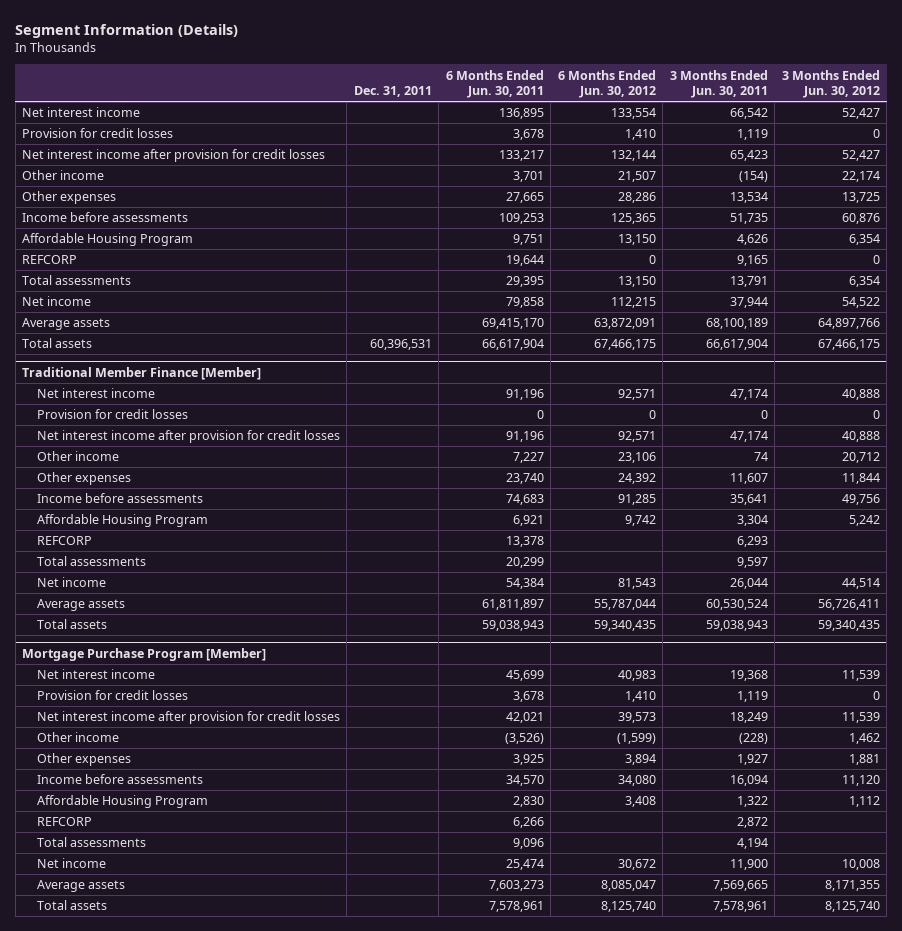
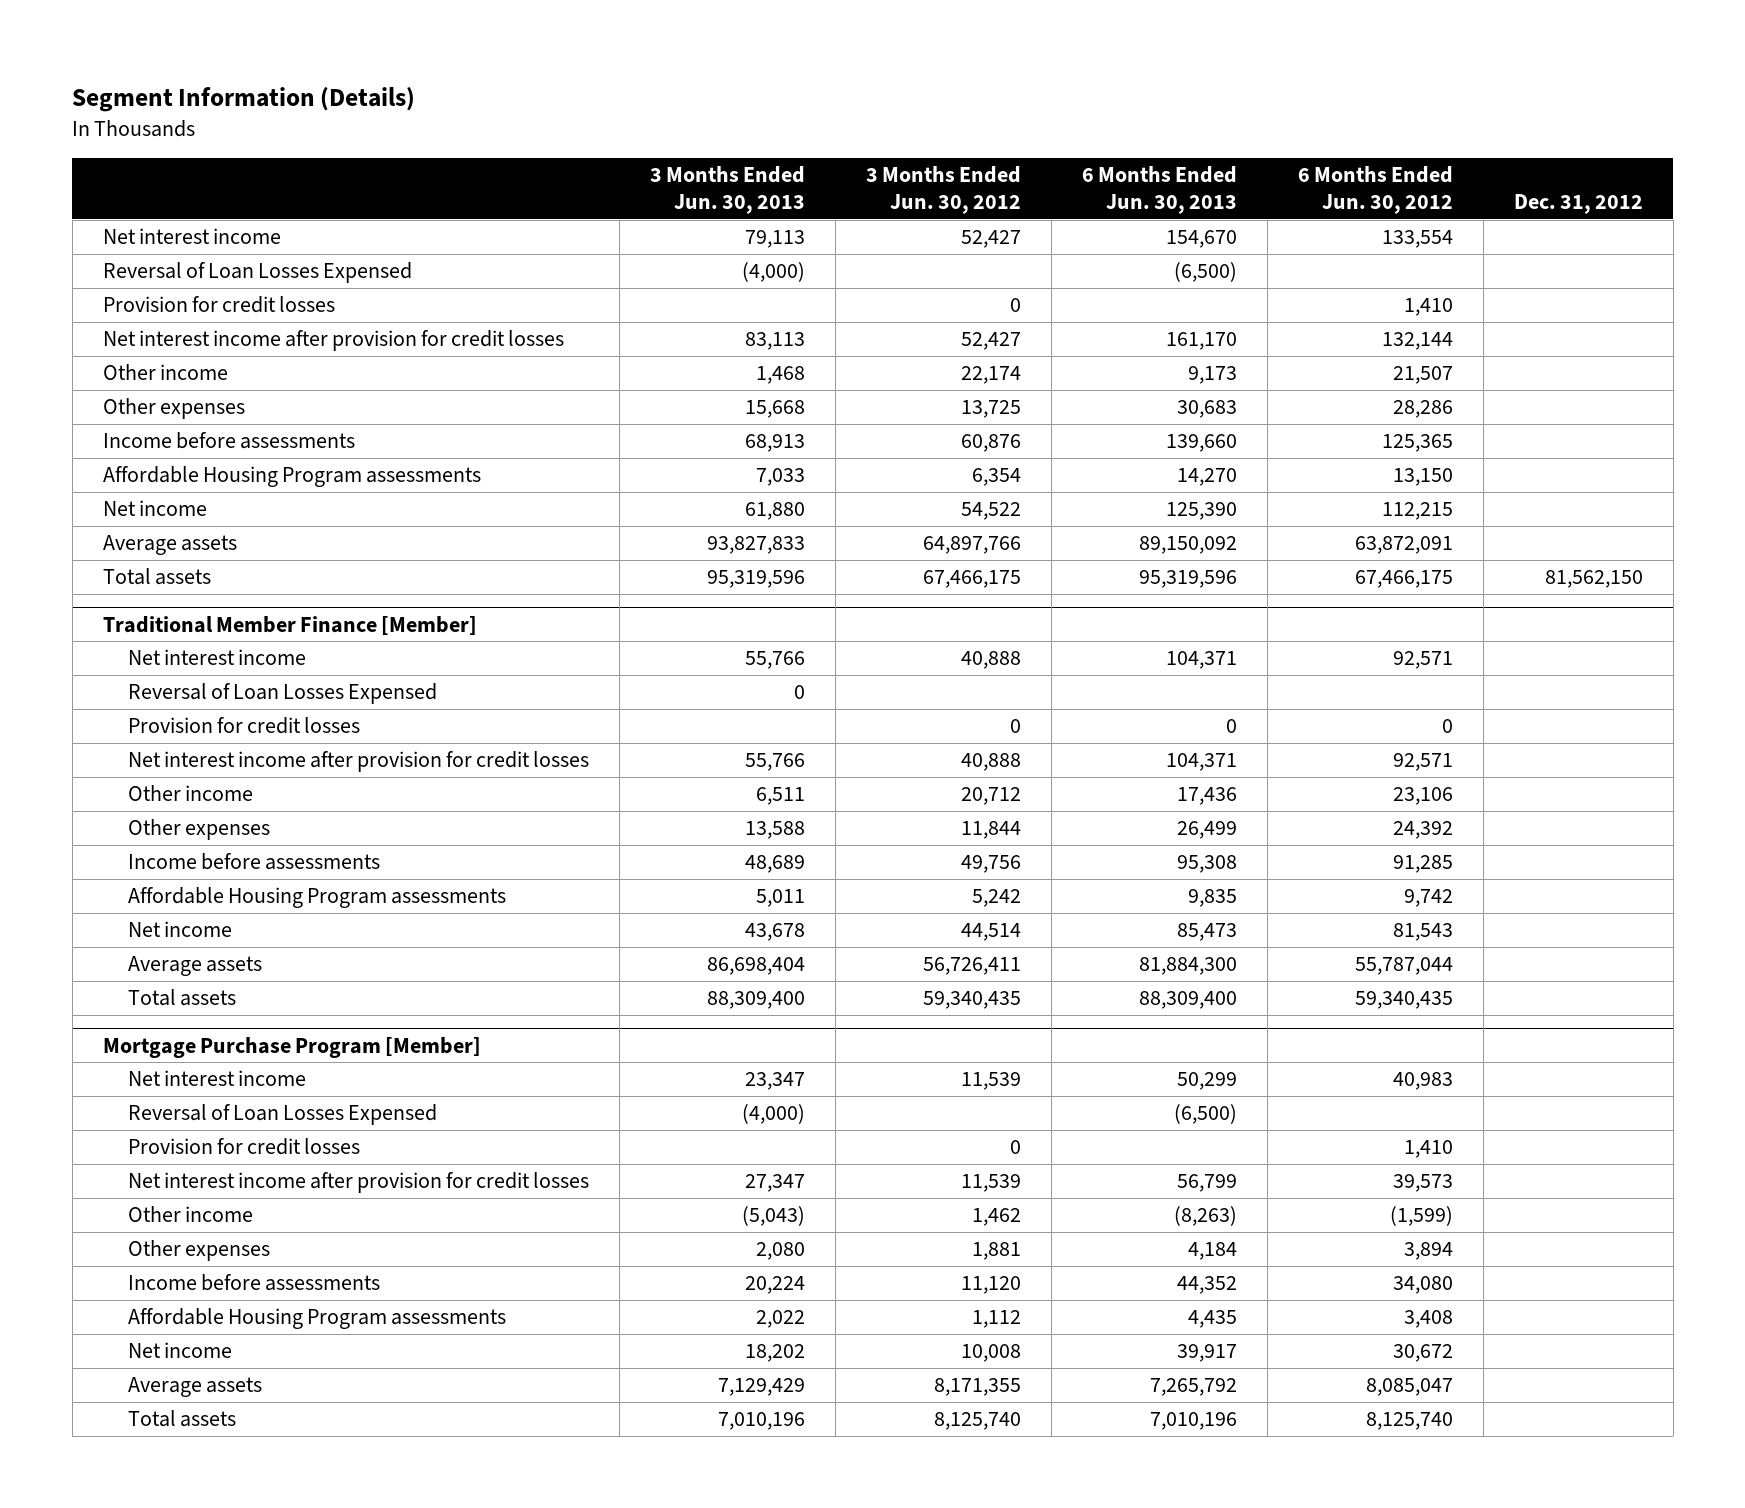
- | Dec. 31, 2011 | 6 Months Ended Jun. 30, 2011 | 6 Months Ended Jun. 30, 2012 | 3 Months Ended Jun. 30, 2011 | 3 Months Ended Jun. 30, 2012
+ | 3 Months Ended Jun. 30, 2013 | 3 Months Ended Jun. 30, 2012 | 6 Months Ended Jun. 30, 2013 | 6 Months Ended Jun. 30, 2012 | Dec. 31, 2012
+ Reversal of Loan Losses Expensed | (4,000) | | (6,500) | |
- Affordable Housing Program | | 9,751 | 13,150 | 4,626 | 6,354
- REFCORP | | 19,644 | 0 | 9,165 | 0
- Total assessments | | 29,395 | 13,150 | 13,791 | 6,354
+ Affordable Housing Program assessments | 7,033 | 6,354 | 14,270 | 13,150 |
@ Traditional Member Finance [Member]
+ Reversal of Loan Losses Expensed | 0 | | | |
- Affordable Housing Program | | 6,921 | 9,742 | 3,304 | 5,242
- REFCORP | | 13,378 | | 6,293 |
- Total assessments | | 20,299 | | 9,597 |
+ Affordable Housing Program assessments | 5,011 | 5,242 | 9,835 | 9,742 |
@ Mortgage Purchase Program [Member]
+ Reversal of Loan Losses Expensed | (4,000) | | (6,500) | |
- Affordable Housing Program | | 2,830 | 3,408 | 1,322 | 1,112
- REFCORP | | 6,266 | | 2,872 |
- Total assessments | | 9,096 | | 4,194 |
+ Affordable Housing Program assessments | 2,022 | 1,112 | 4,435 | 3,408 |

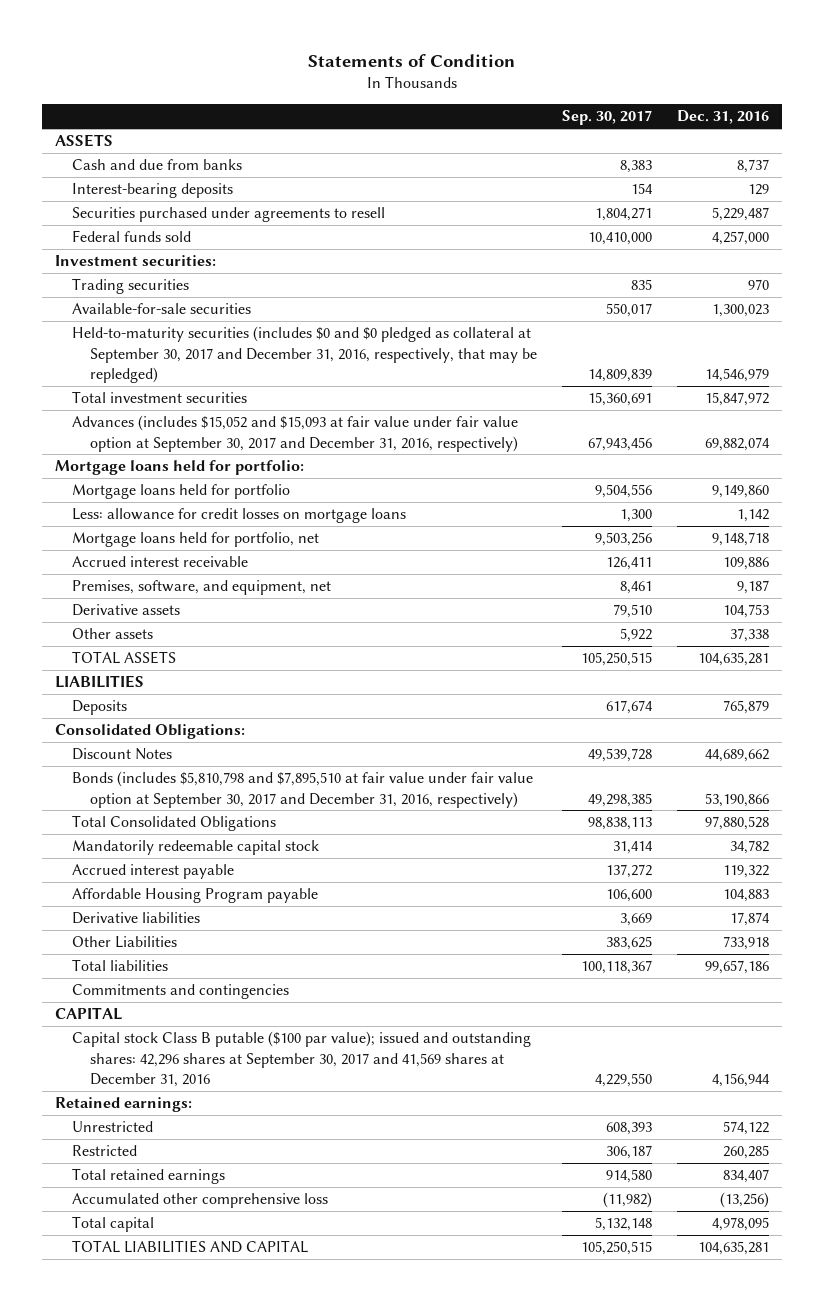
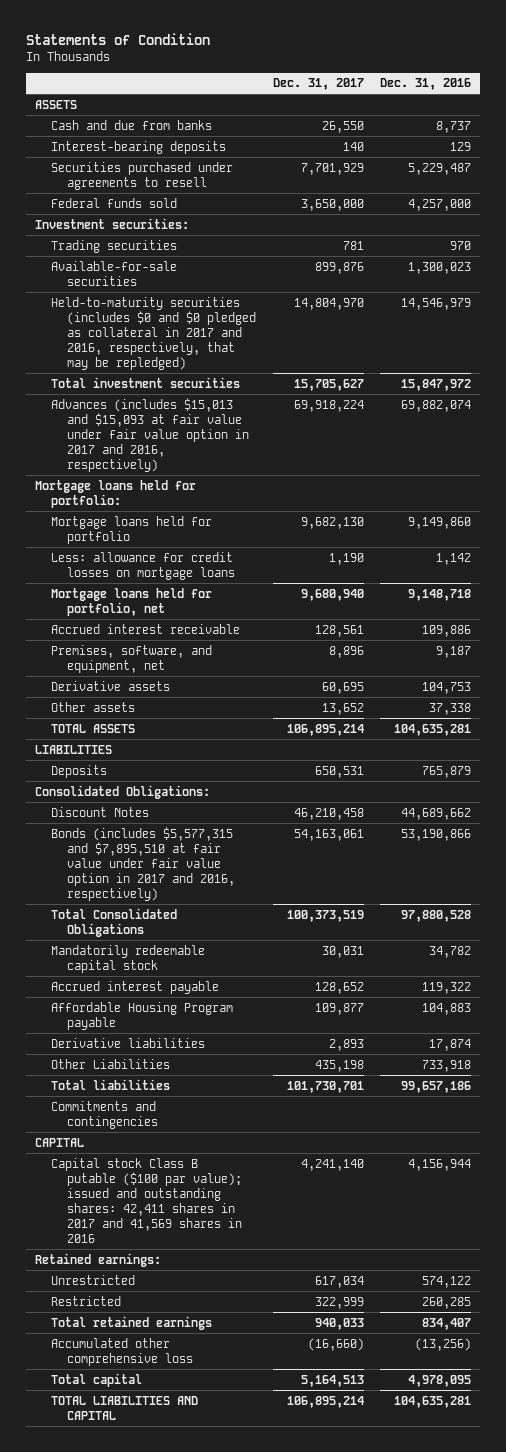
- | Sep. 30, 2017 | Dec. 31, 2016
+ | Dec. 31, 2017 | Dec. 31, 2016
- Held-to-maturity securities (includes $0 and $0 pledged as collateral at September 30, 2017 and December 31, 2016, respectively, that may be repledged) | 14,809,839 | 14,546,979
+ Held-to-maturity securities (includes $0 and $0 pledged as collateral in 2017 and 2016, respectively, that may be repledged) | 14,804,970 | 14,546,979
- Advances (includes $15,052 and $15,093 at fair value under fair value option at September 30, 2017 and December 31, 2016, respectively) | 67,943,456 | 69,882,074
+ Advances (includes $15,013 and $15,093 at fair value under fair value option in 2017 and 2016, respectively) | 69,918,224 | 69,882,074
- Bonds (includes $5,810,798 and $7,895,510 at fair value under fair value option at September 30, 2017 and December 31, 2016, respectively) | 49,298,385 | 53,190,866
+ Bonds (includes $5,577,315 and $7,895,510 at fair value under fair value option in 2017 and 2016, respectively) | 54,163,061 | 53,190,866
- Capital stock Class B putable ($100 par value); issued and outstanding shares: 42,296 shares at September 30, 2017 and 41,569 shares at December 31, 2016 | 4,229,550 | 4,156,944
+ Capital stock Class B putable ($100 par value); issued and outstanding shares: 42,411 shares in 2017 and 41,569 shares in 2016 | 4,241,140 | 4,156,944

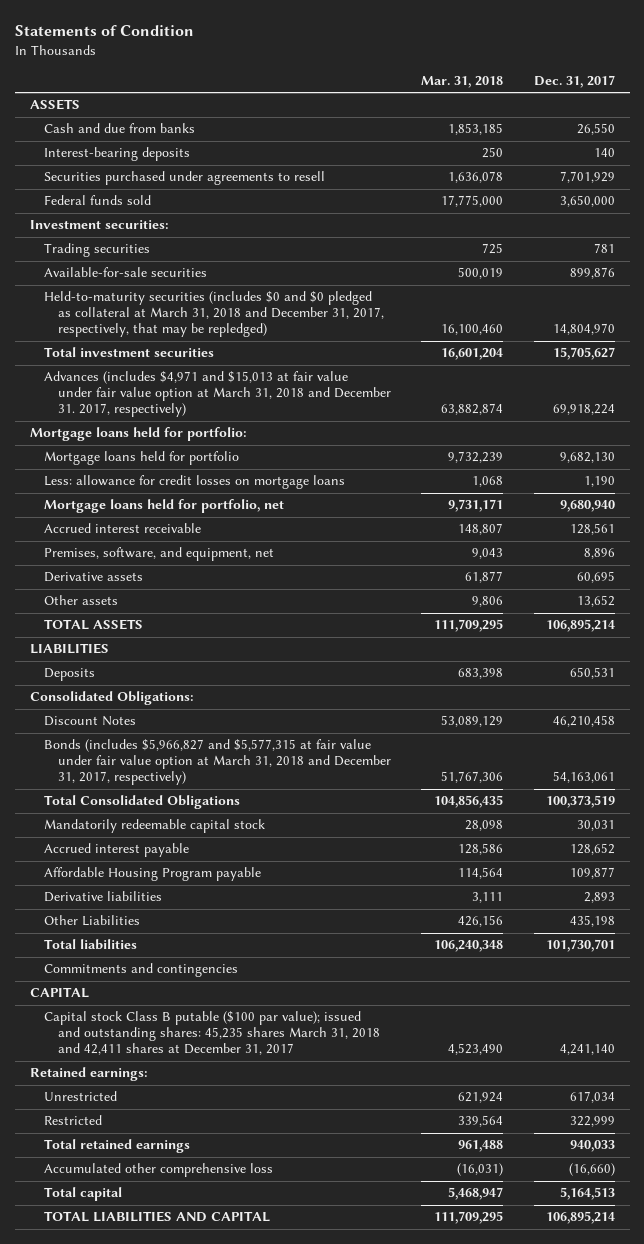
- | Dec. 31, 2017 | Dec. 31, 2016
+ | Mar. 31, 2018 | Dec. 31, 2017
- Held-to-maturity securities (includes $0 and $0 pledged as collateral in 2017 and 2016, respectively, that may be repledged) | 14,804,970 | 14,546,979
+ Held-to-maturity securities (includes $0 and $0 pledged as collateral at March 31, 2018 and December 31, 2017, respectively, that may be repledged) | 16,100,460 | 14,804,970
- Advances (includes $15,013 and $15,093 at fair value under fair value option in 2017 and 2016, respectively) | 69,918,224 | 69,882,074
+ Advances (includes $4,971 and $15,013 at fair value under fair value option at March 31, 2018 and December 31. 2017, respectively) | 63,882,874 | 69,918,224
- Bonds (includes $5,577,315 and $7,895,510 at fair value under fair value option in 2017 and 2016, respectively) | 54,163,061 | 53,190,866
+ Bonds (includes $5,966,827 and $5,577,315 at fair value under fair value option at March 31, 2018 and December 31, 2017, respectively) | 51,767,306 | 54,163,061
- Capital stock Class B putable ($100 par value); issued and outstanding shares: 42,411 shares in 2017 and 41,569 shares in 2016 | 4,241,140 | 4,156,944
+ Capital stock Class B putable ($100 par value); issued and outstanding shares: 45,235 shares March 31, 2018 and 42,411 shares at December 31, 2017 | 4,523,490 | 4,241,140

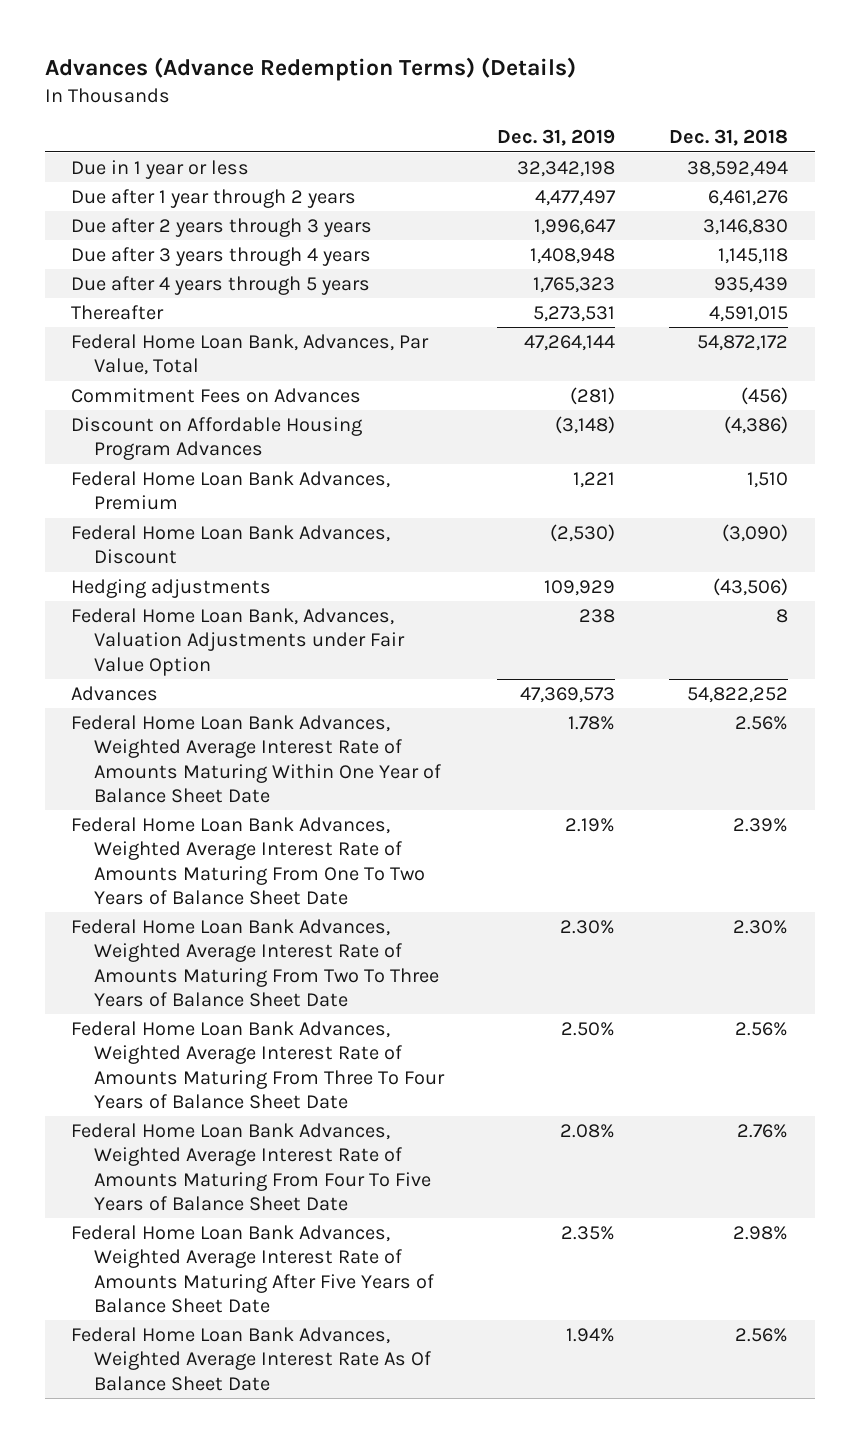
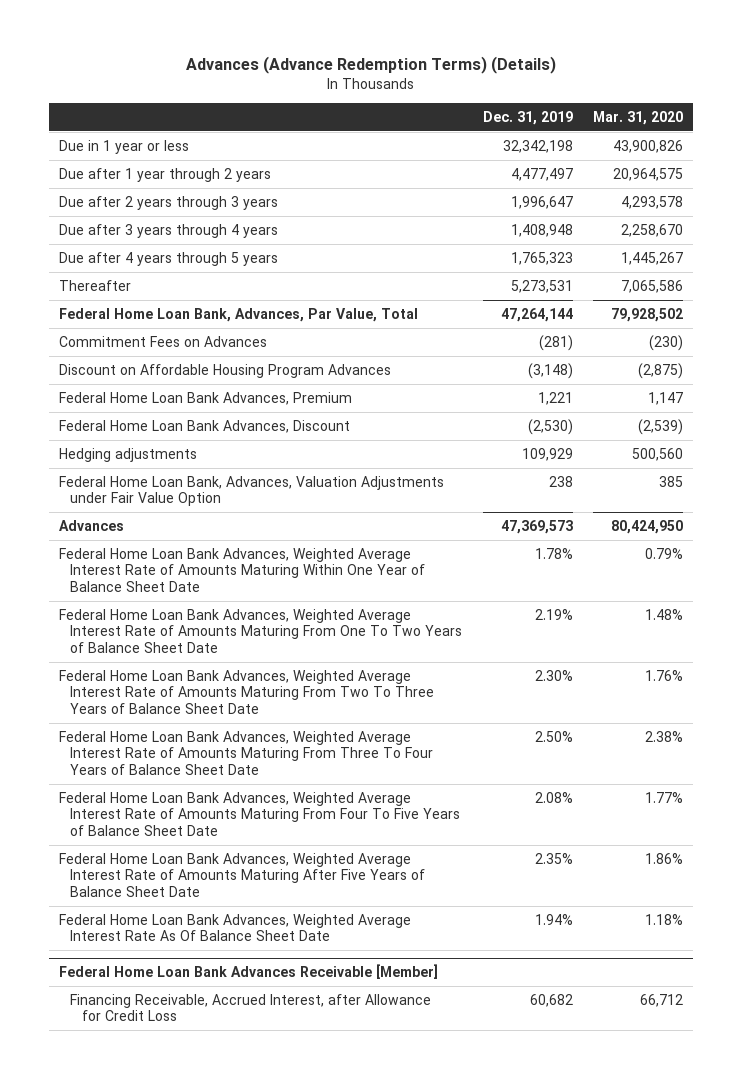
- | Dec. 31, 2019 | Dec. 31, 2018
+ | Dec. 31, 2019 | Mar. 31, 2020
+ Federal Home Loan Bank Advances Receivable [Member]
+ Financing Receivable, Accrued Interest, after Allowance for Credit Loss | 60,682 | 66,712

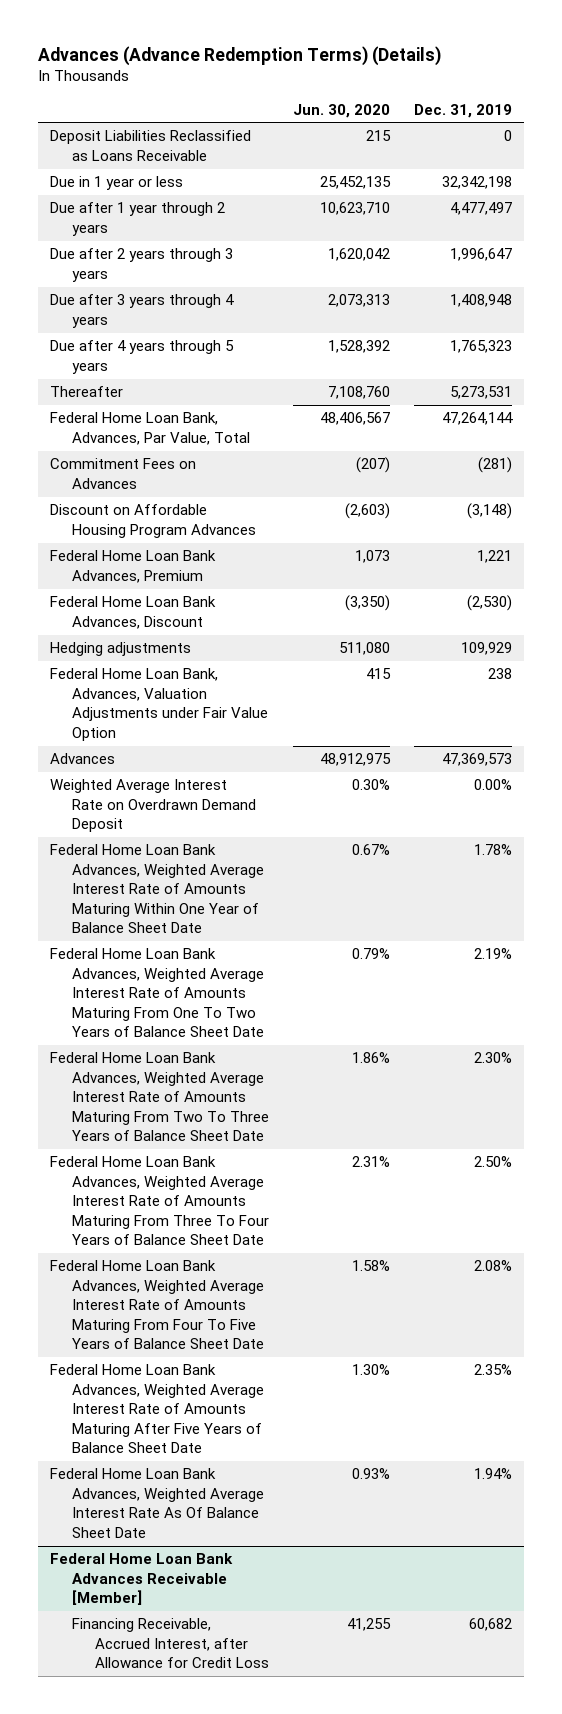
- | Dec. 31, 2019 | Mar. 31, 2020
+ | Jun. 30, 2020 | Dec. 31, 2019
+ Deposit Liabilities Reclassified as Loans Receivable | 215 | 0
+ Weighted Average Interest Rate on Overdrawn Demand Deposit | 0.30% | 0.00%

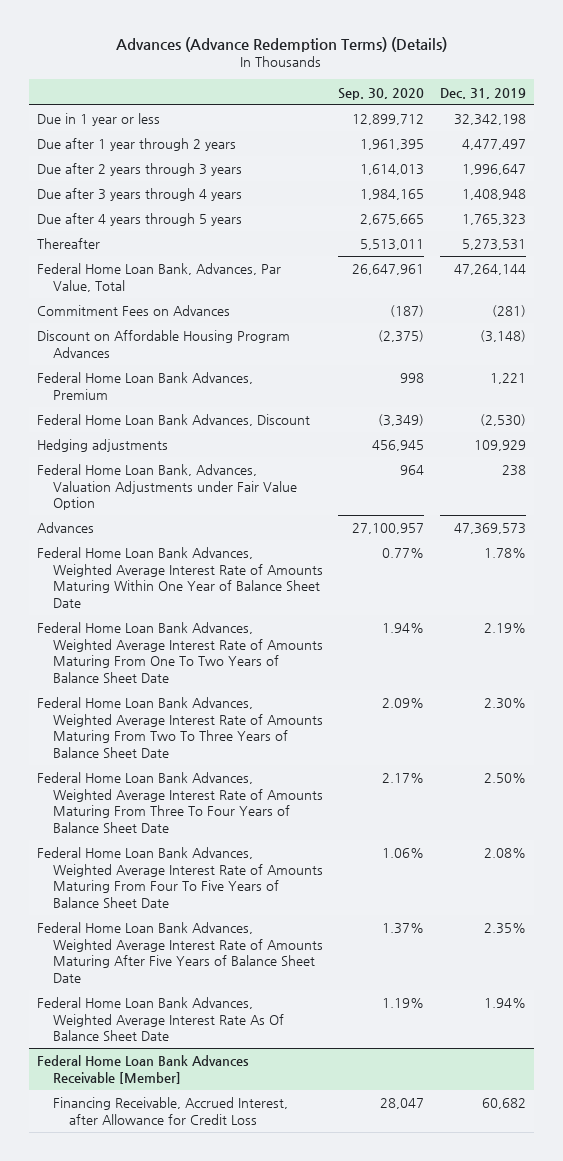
- | Jun. 30, 2020 | Dec. 31, 2019
+ | Sep. 30, 2020 | Dec. 31, 2019
- Deposit Liabilities Reclassified as Loans Receivable | 215 | 0
- Weighted Average Interest Rate on Overdrawn Demand Deposit | 0.30% | 0.00%

